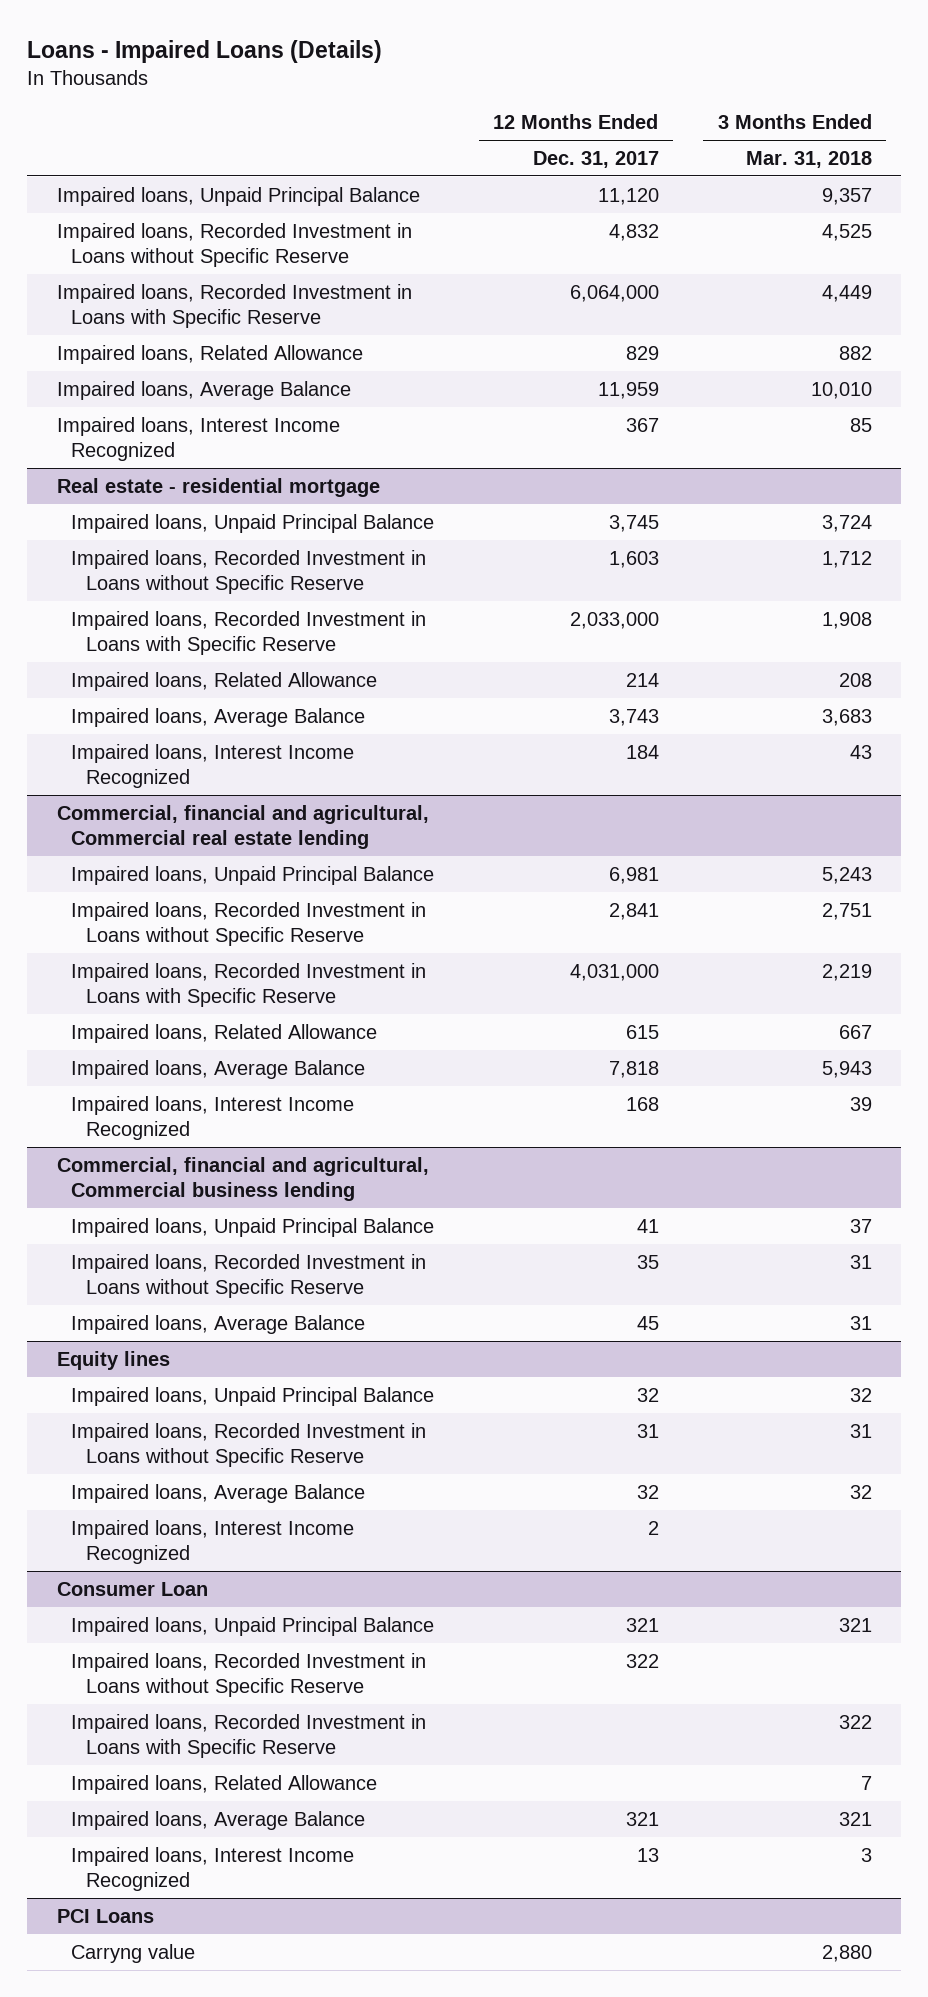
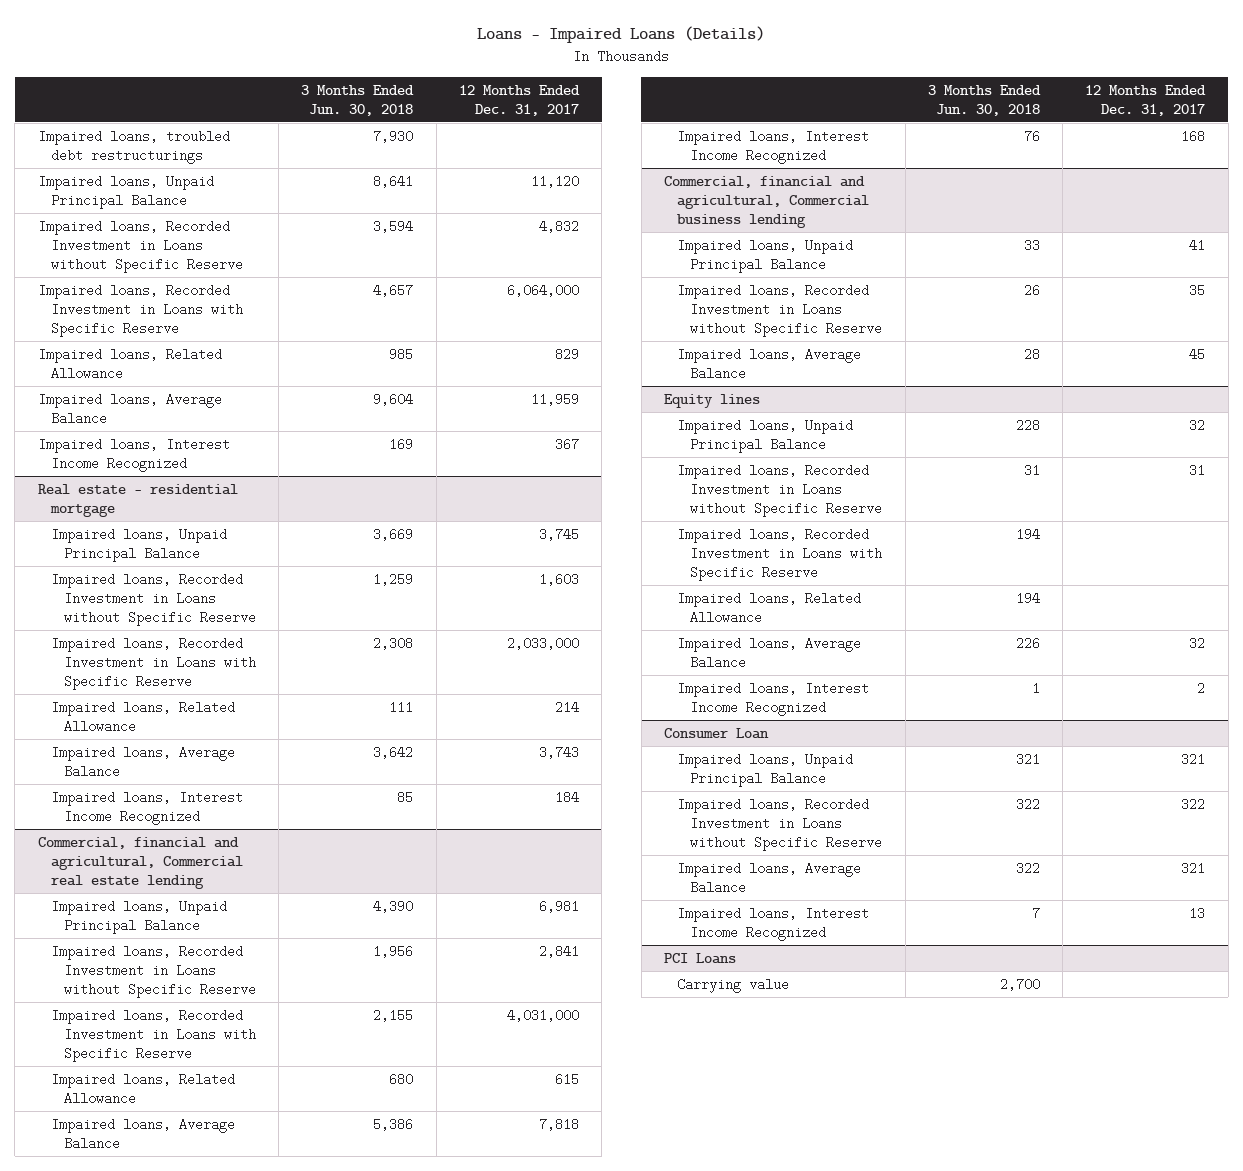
- | 12 Months Ended Dec. 31, 2017 | 3 Months Ended Mar. 31, 2018
+ | 3 Months Ended Jun. 30, 2018 | 12 Months Ended Dec. 31, 2017
+ Impaired loans, troubled debt restructurings | 7,930 |
@ Equity lines
+ Impaired loans, Recorded Investment in Loans with Specific Reserve | 194 |
+ Impaired loans, Related Allowance | 194 |
@ Consumer Loan
- Impaired loans, Recorded Investment in Loans with Specific Reserve | | 322
- Impaired loans, Related Allowance | | 7
@ PCI Loans
- Carryng value | | 2,880
+ Carrying value | 2,700 |

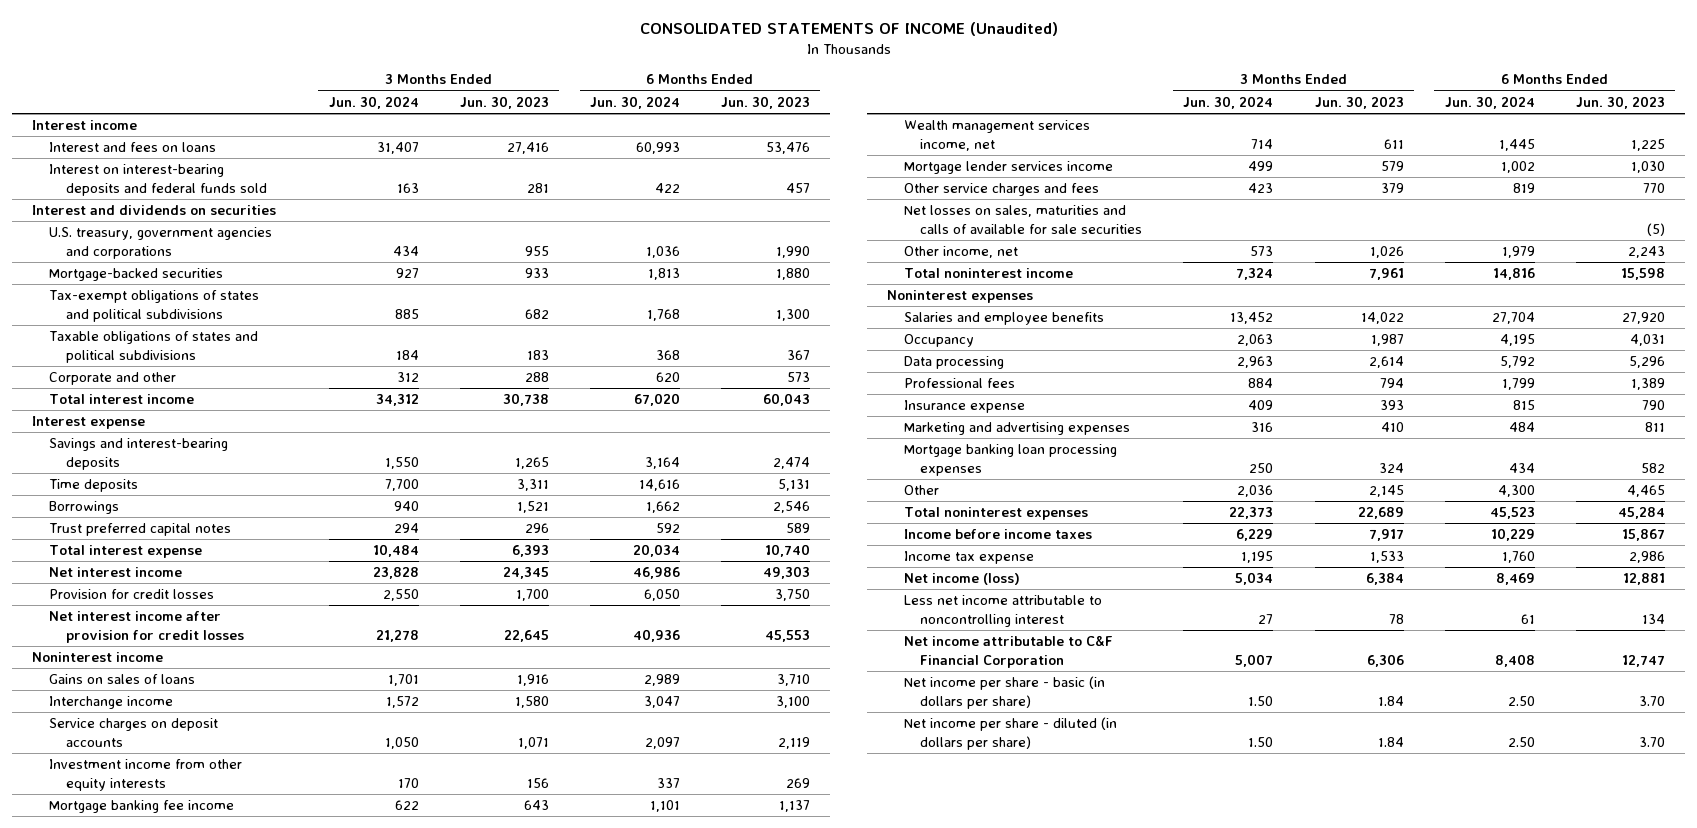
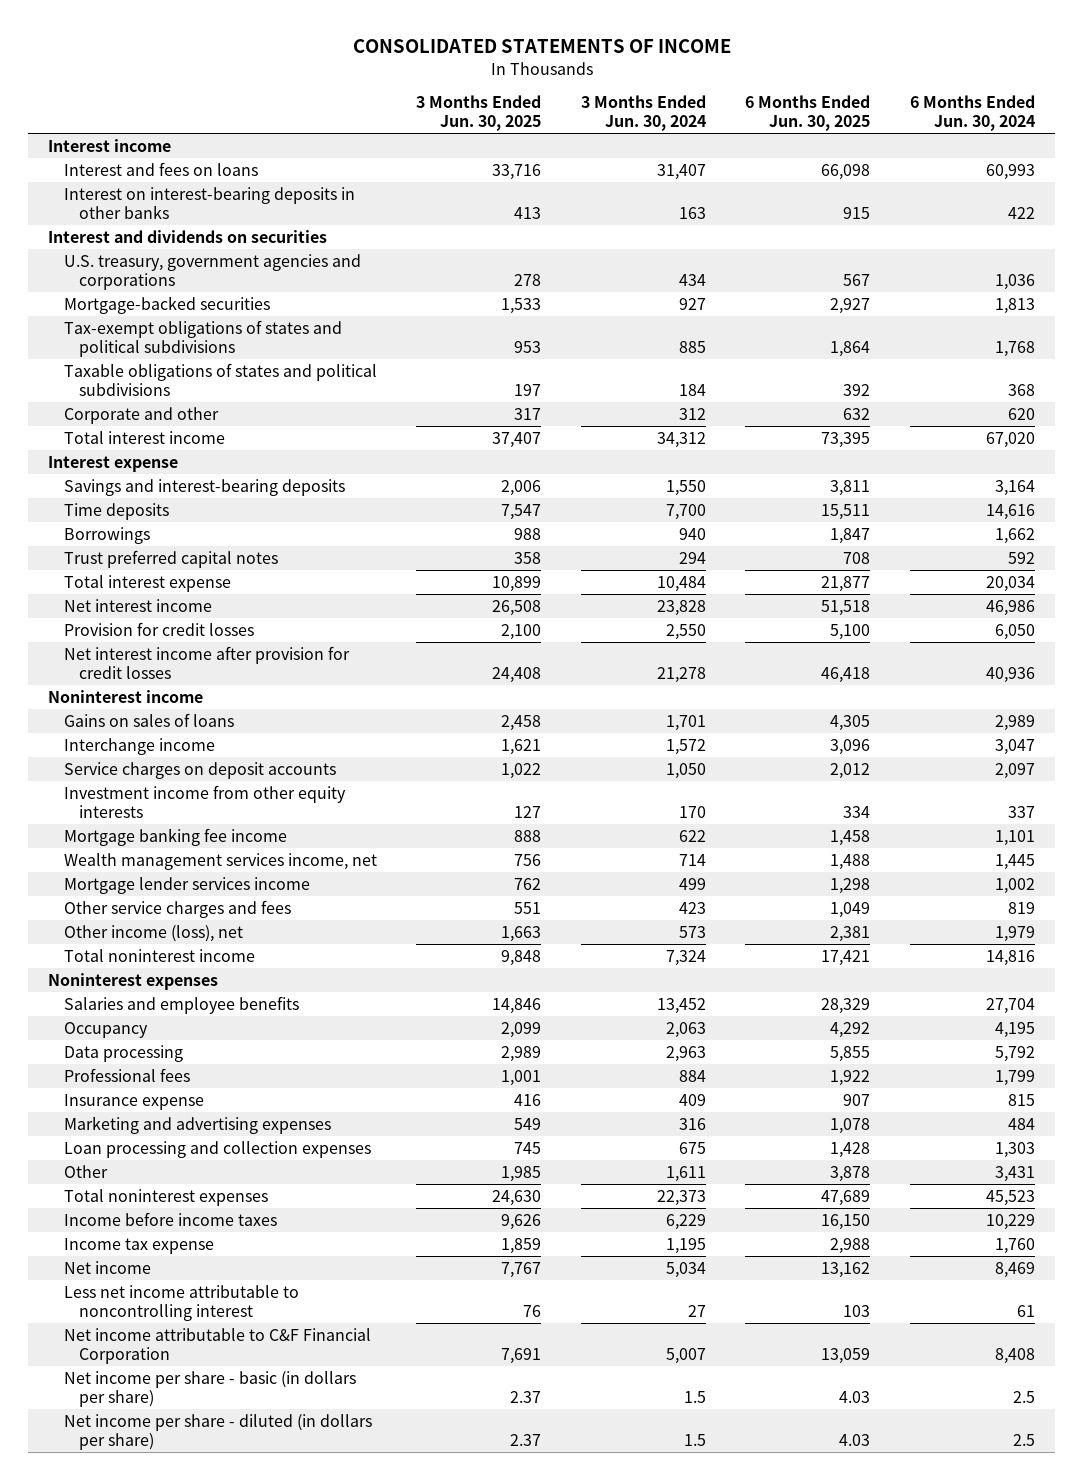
- CONSOLIDATED STATEMENTS OF INCOME (Unaudited)
+ CONSOLIDATED STATEMENTS OF INCOME
- | 3 Months Ended Jun. 30, 2024 | 3 Months Ended Jun. 30, 2023 | 6 Months Ended Jun. 30, 2024 | 6 Months Ended Jun. 30, 2023
+ | 3 Months Ended Jun. 30, 2025 | 3 Months Ended Jun. 30, 2024 | 6 Months Ended Jun. 30, 2025 | 6 Months Ended Jun. 30, 2024
- Interest on interest-bearing deposits and federal funds sold | 163 | 281 | 422 | 457
+ Interest on interest-bearing deposits in other banks | 413 | 163 | 915 | 422
- Net losses on sales, maturities and calls of available for sale securities | | | | (5)
- Other income, net | 573 | 1,026 | 1,979 | 2,243
+ Other income (loss), net | 1,663 | 573 | 2,381 | 1,979
- Mortgage banking loan processing expenses | 250 | 324 | 434 | 582
- Other | 2,036 | 2,145 | 4,300 | 4,465
+ Loan processing and collection expenses | 745 | 675 | 1,428 | 1,303
+ Other | 1,985 | 1,611 | 3,878 | 3,431
- Net income (loss) | 5,034 | 6,384 | 8,469 | 12,881
+ Net income | 7,767 | 5,034 | 13,162 | 8,469
- Net income per share - basic (in dollars per share) | 1.50 | 1.84 | 2.50 | 3.70
- Net income per share - diluted (in dollars per share) | 1.50 | 1.84 | 2.50 | 3.70
+ Net income per share - basic (in dollars per share) | 2.37 | 1.5 | 4.03 | 2.5
+ Net income per share - diluted (in dollars per share) | 2.37 | 1.5 | 4.03 | 2.5

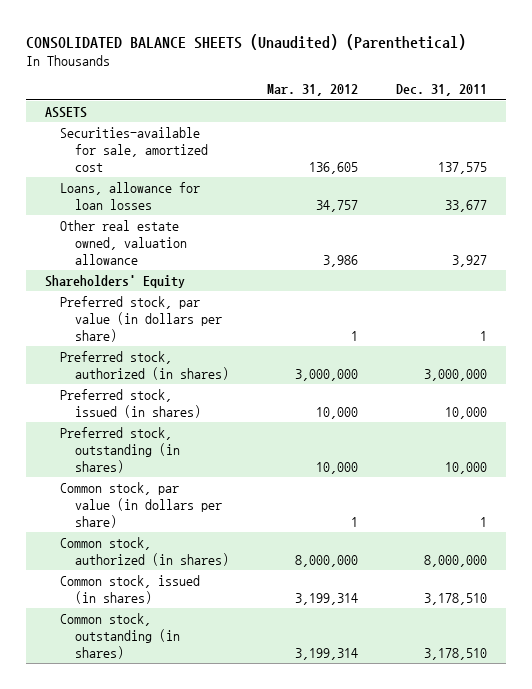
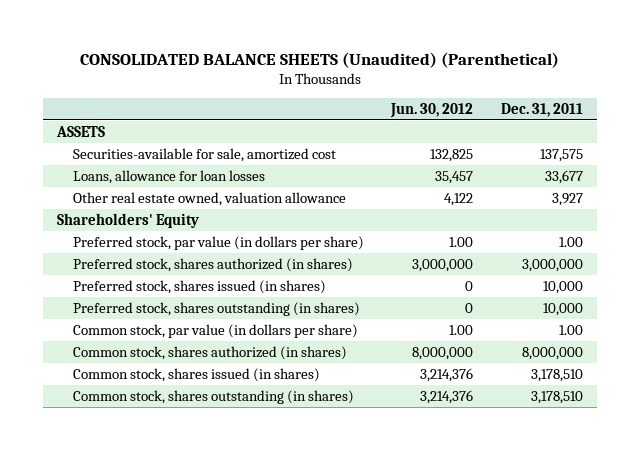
- | Mar. 31, 2012 | Dec. 31, 2011
+ | Jun. 30, 2012 | Dec. 31, 2011
- Preferred stock, par value (in dollars per share) | 1 | 1
- Preferred stock, authorized (in shares) | 3,000,000 | 3,000,000
- Preferred stock, issued (in shares) | 10,000 | 10,000
- Preferred stock, outstanding (in shares) | 10,000 | 10,000
- Common stock, par value (in dollars per share) | 1 | 1
- Common stock, authorized (in shares) | 8,000,000 | 8,000,000
- Common stock, issued (in shares) | 3,199,314 | 3,178,510
- Common stock, outstanding (in shares) | 3,199,314 | 3,178,510
+ Preferred stock, par value (in dollars per share) | 1.00 | 1.00
+ Preferred stock, shares authorized (in shares) | 3,000,000 | 3,000,000
+ Preferred stock, shares issued (in shares) | 0 | 10,000
+ Preferred stock, shares outstanding (in shares) | 0 | 10,000
+ Common stock, par value (in dollars per share) | 1.00 | 1.00
+ Common stock, shares authorized (in shares) | 8,000,000 | 8,000,000
+ Common stock, shares issued (in shares) | 3,214,376 | 3,178,510
+ Common stock, shares outstanding (in shares) | 3,214,376 | 3,178,510

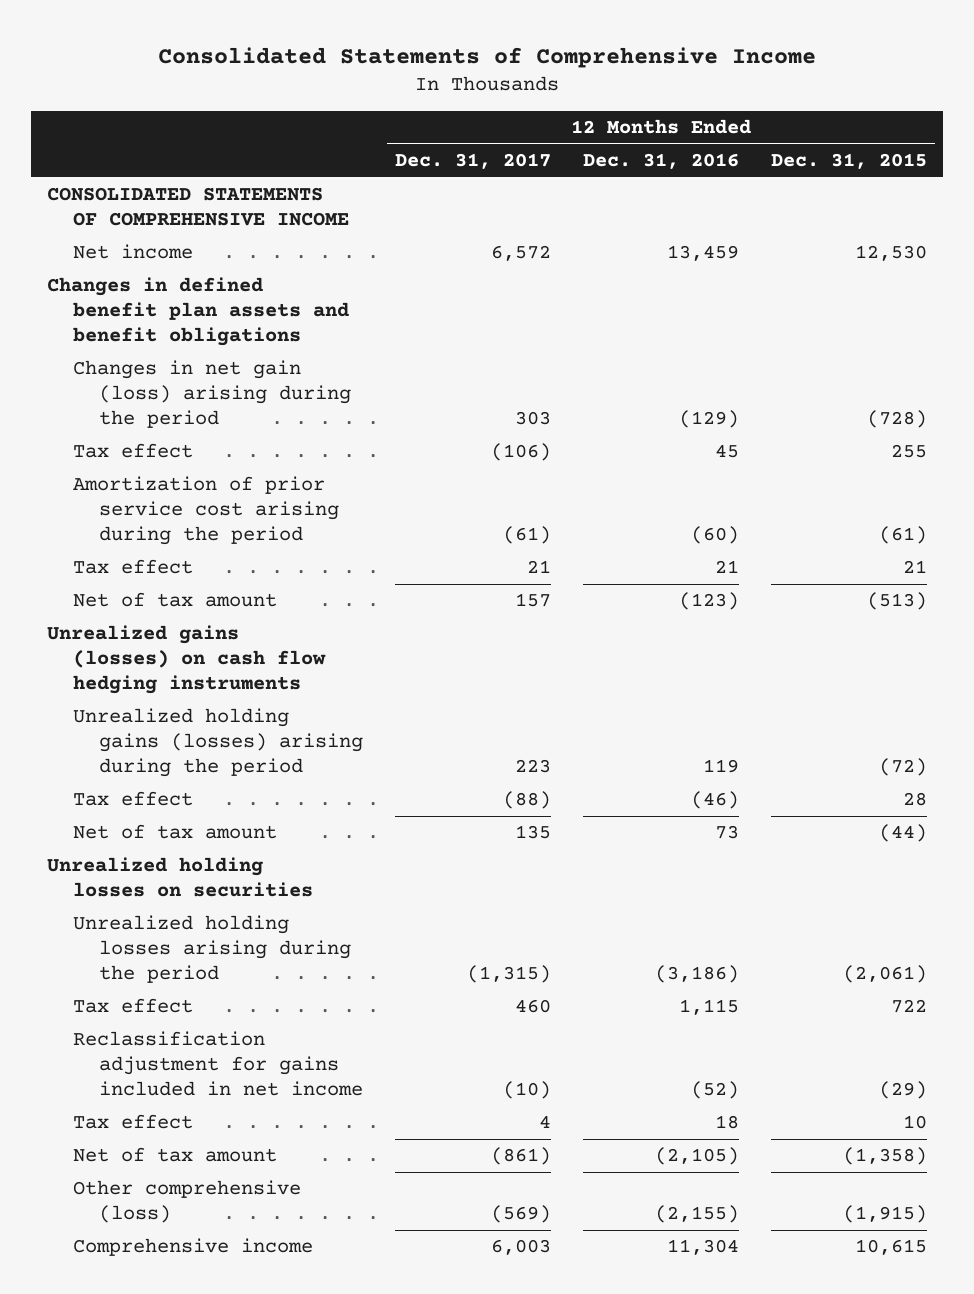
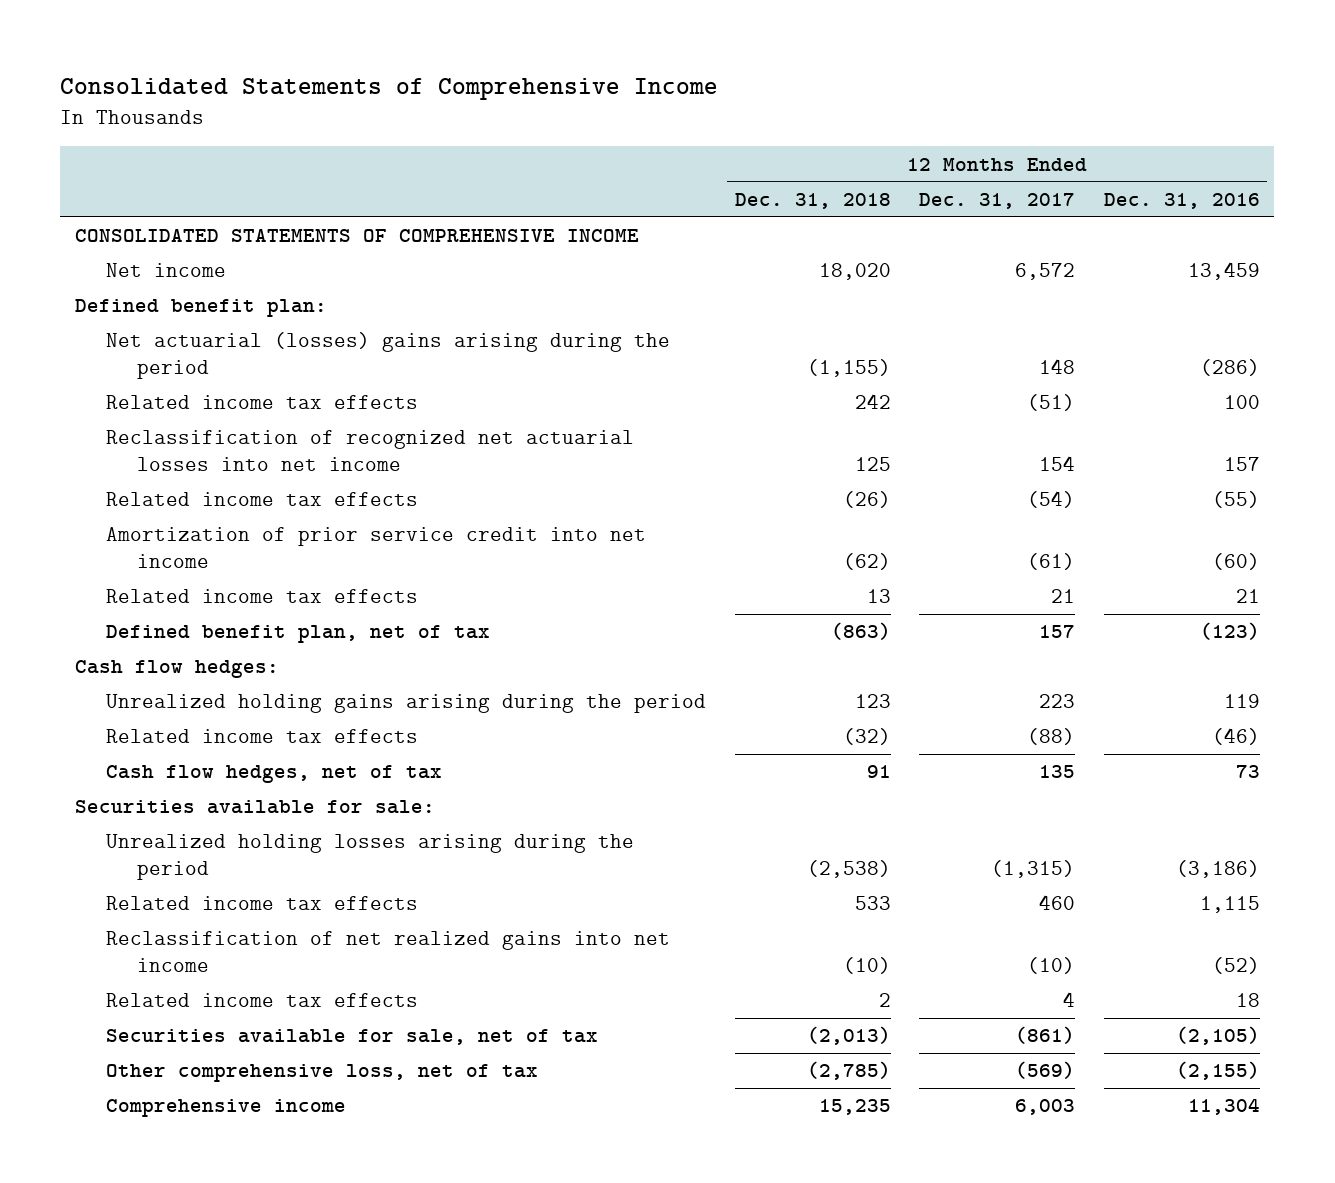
- | 12 Months Ended Dec. 31, 2017 | 12 Months Ended Dec. 31, 2016 | 12 Months Ended Dec. 31, 2015
+ | 12 Months Ended Dec. 31, 2018 | 12 Months Ended Dec. 31, 2017 | 12 Months Ended Dec. 31, 2016
- Changes in defined benefit plan assets and benefit obligations
- Changes in net gain (loss) arising during the period | 303 | (129) | (728)
- Tax effect | (106) | 45 | 255
- Amortization of prior service cost arising during the period | (61) | (60) | (61)
- Tax effect | 21 | 21 | 21
- Net of tax amount | 157 | (123) | (513)
- Unrealized gains (losses) on cash flow hedging instruments
- Unrealized holding gains (losses) arising during the period | 223 | 119 | (72)
- Tax effect | (88) | (46) | 28
- Net of tax amount | 135 | 73 | (44)
- Unrealized holding losses on securities
+ Defined benefit plan:
+ Net actuarial (losses) gains arising during the period | (1,155) | 148 | (286)
+ Related income tax effects | 242 | (51) | 100
+ Reclassification of recognized net actuarial losses into net income | 125 | 154 | 157
+ Related income tax effects | (26) | (54) | (55)
+ Amortization of prior service credit into net income | (62) | (61) | (60)
+ Related income tax effects | 13 | 21 | 21
+ Defined benefit plan, net of tax | (863) | 157 | (123)
+ Cash flow hedges:
+ Unrealized holding gains arising during the period | 123 | 223 | 119
+ Related income tax effects | (32) | (88) | (46)
+ Cash flow hedges, net of tax | 91 | 135 | 73
+ Securities available for sale:
- Tax effect | 460 | 1,115 | 722
- Reclassification adjustment for gains included in net income | (10) | (52) | (29)
- Tax effect | 4 | 18 | 10
- Net of tax amount | (861) | (2,105) | (1,358)
- Other comprehensive (loss) | (569) | (2,155) | (1,915)
+ Related income tax effects | 533 | 460 | 1,115
+ Reclassification of net realized gains into net income | (10) | (10) | (52)
+ Related income tax effects | 2 | 4 | 18
+ Securities available for sale, net of tax | (2,013) | (861) | (2,105)
+ Other comprehensive loss, net of tax | (2,785) | (569) | (2,155)

